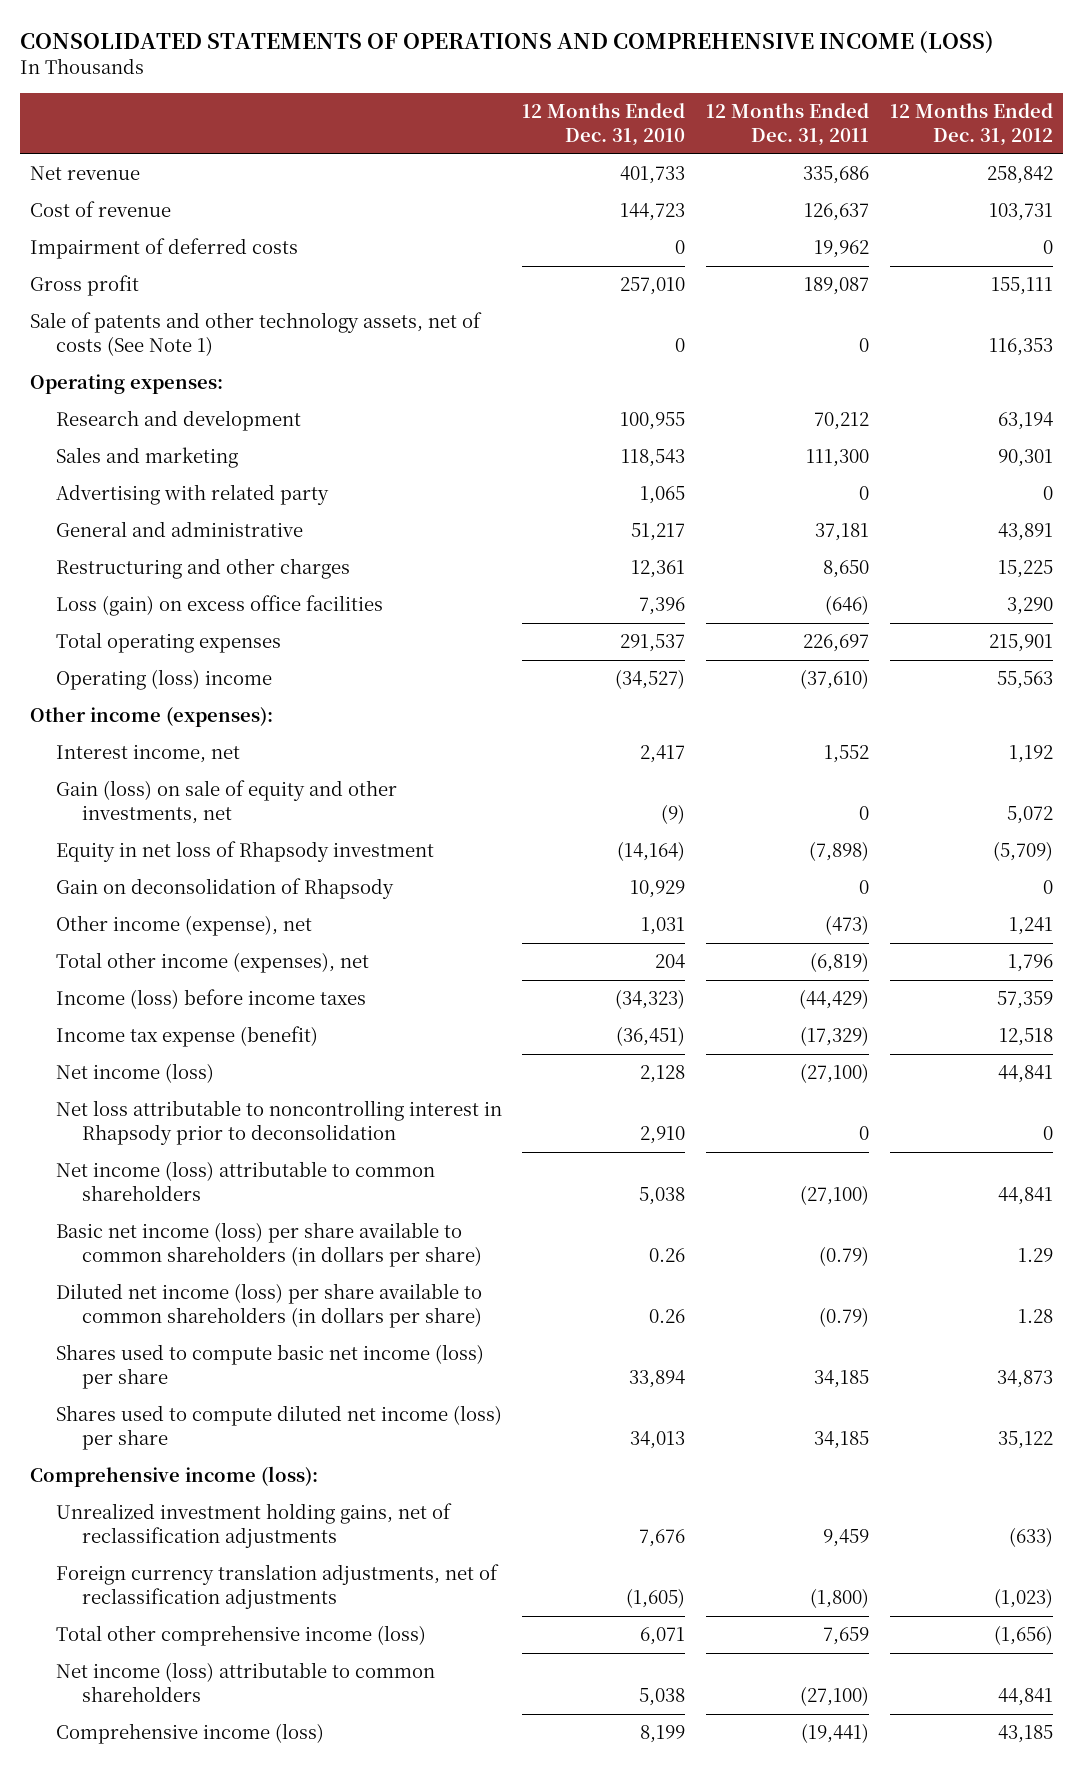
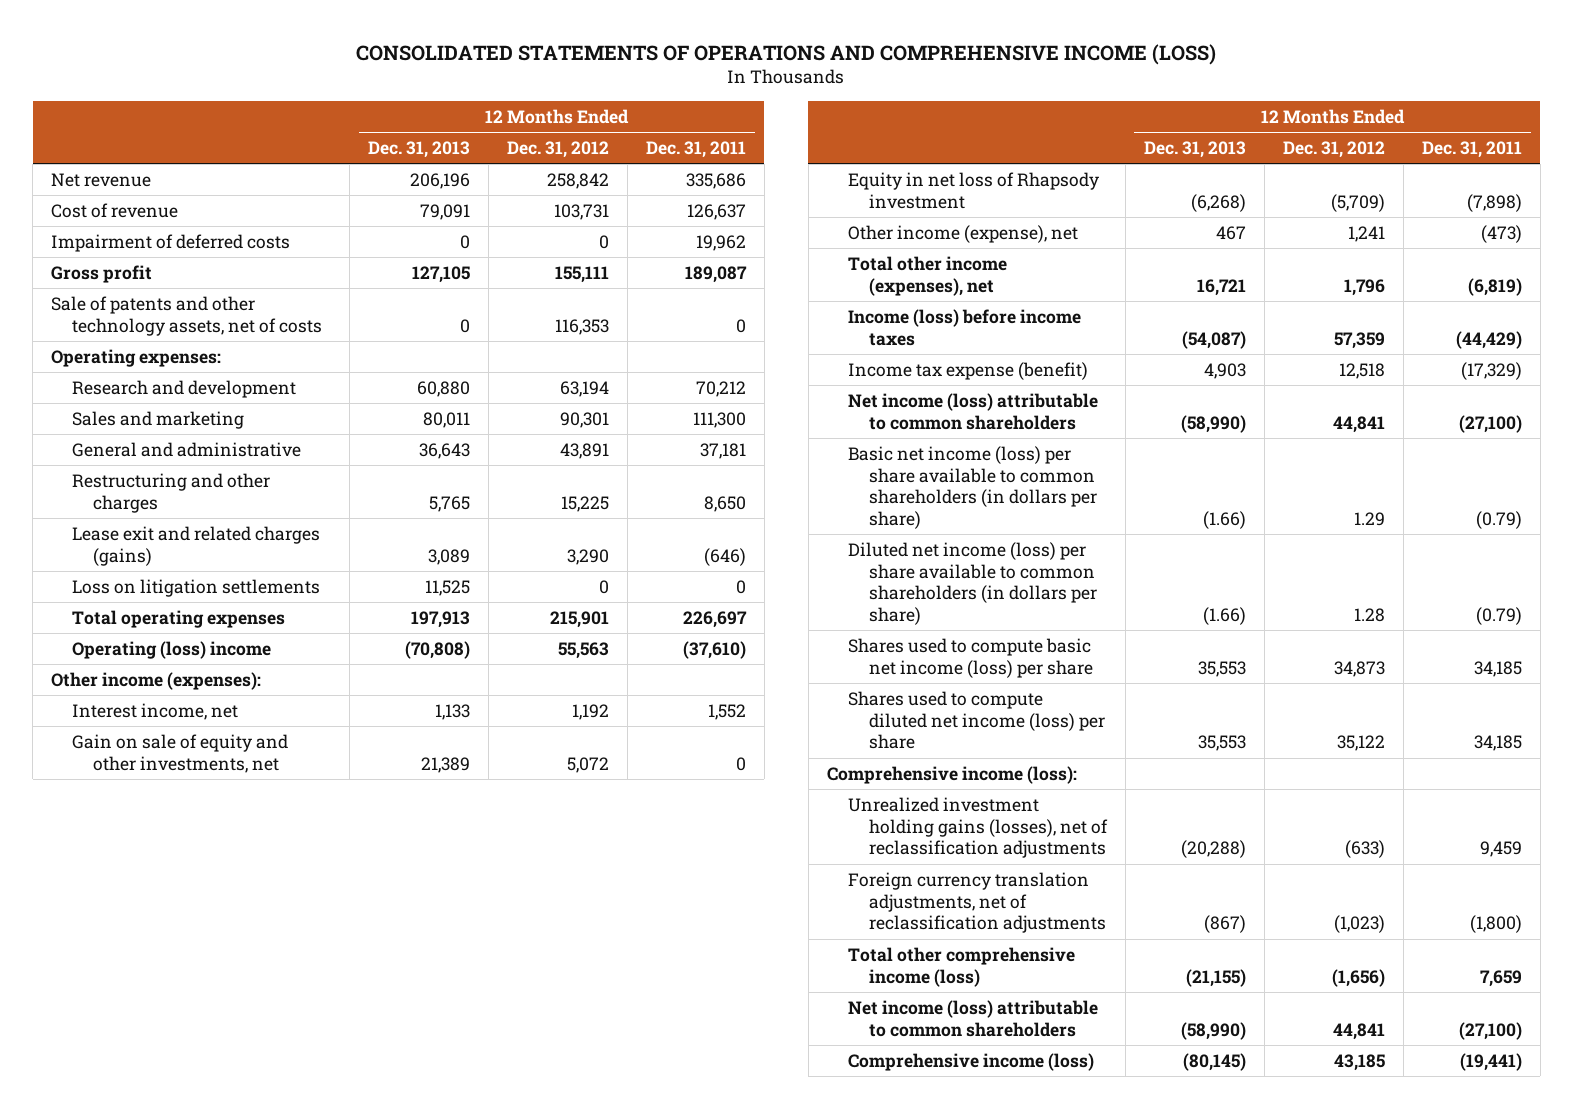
- | 12 Months Ended Dec. 31, 2010 | 12 Months Ended Dec. 31, 2011 | 12 Months Ended Dec. 31, 2012
+ | 12 Months Ended Dec. 31, 2013 | 12 Months Ended Dec. 31, 2012 | 12 Months Ended Dec. 31, 2011
- Sale of patents and other technology assets, net of costs (See Note 1) | 0 | 0 | 116,353
+ Sale of patents and other technology assets, net of costs | 0 | 116,353 | 0
- Advertising with related party | 1,065 | 0 | 0
- Loss (gain) on excess office facilities | 7,396 | (646) | 3,290
+ Lease exit and related charges (gains) | 3,089 | 3,290 | (646)
+ Loss on litigation settlements | 11,525 | 0 | 0
- Gain (loss) on sale of equity and other investments, net | (9) | 0 | 5,072
+ Gain on sale of equity and other investments, net | 21,389 | 5,072 | 0
- Gain on deconsolidation of Rhapsody | 10,929 | 0 | 0
- Net income (loss) | 2,128 | (27,100) | 44,841
- Net loss attributable to noncontrolling interest in Rhapsody prior to deconsolidation | 2,910 | 0 | 0
- Unrealized investment holding gains, net of reclassification adjustments | 7,676 | 9,459 | (633)
+ Unrealized investment holding gains (losses), net of reclassification adjustments | (20,288) | (633) | 9,459

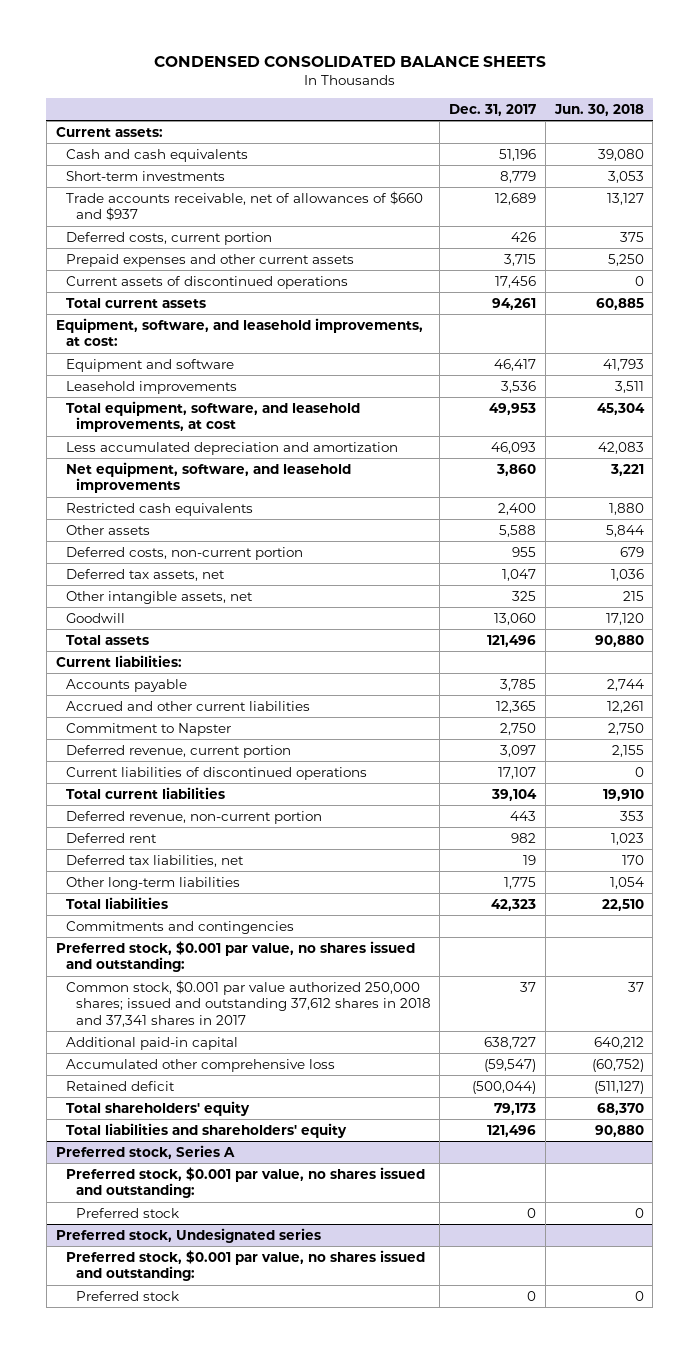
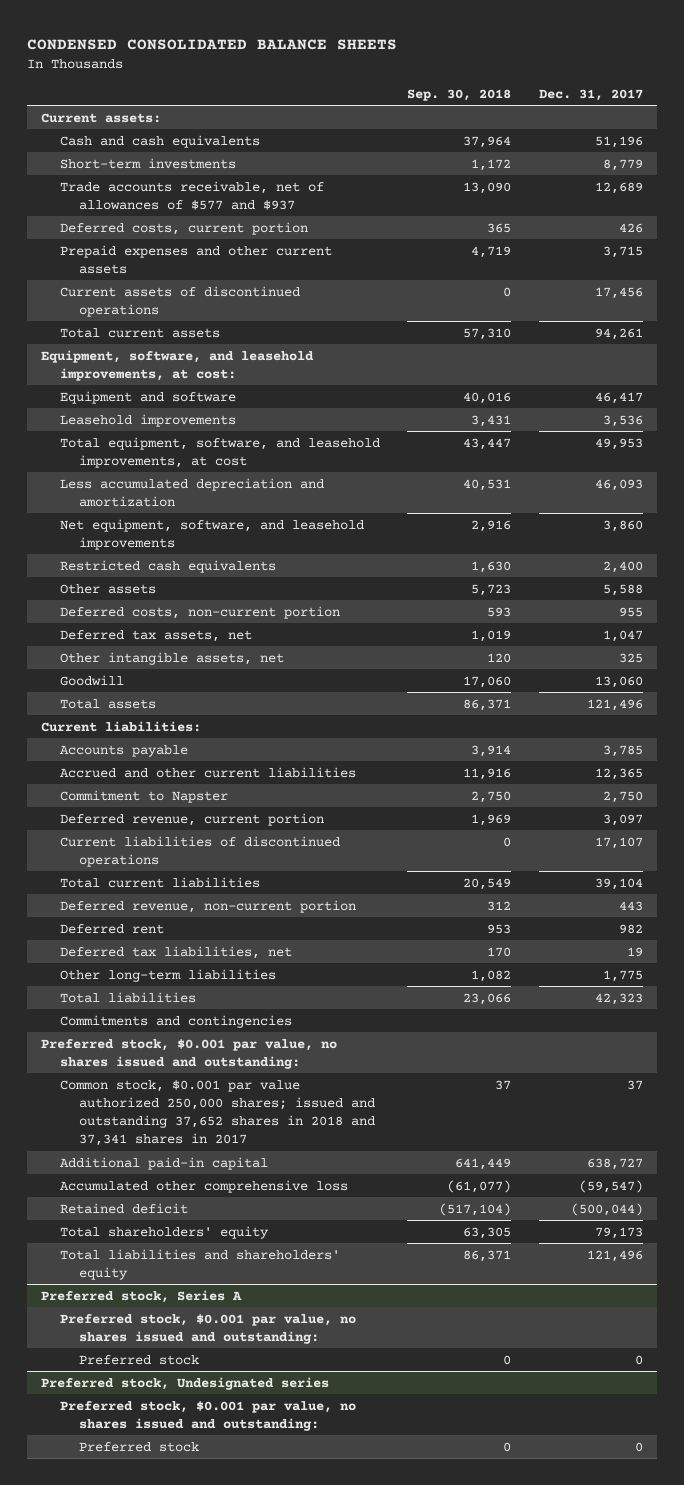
- | Dec. 31, 2017 | Jun. 30, 2018
+ | Sep. 30, 2018 | Dec. 31, 2017
- Trade accounts receivable, net of allowances of $660 and $937 | 12,689 | 13,127
+ Trade accounts receivable, net of allowances of $577 and $937 | 13,090 | 12,689
- Common stock, $0.001 par value authorized 250,000 shares; issued and outstanding 37,612 shares in 2018 and 37,341 shares in 2017 | 37 | 37
+ Common stock, $0.001 par value authorized 250,000 shares; issued and outstanding 37,652 shares in 2018 and 37,341 shares in 2017 | 37 | 37

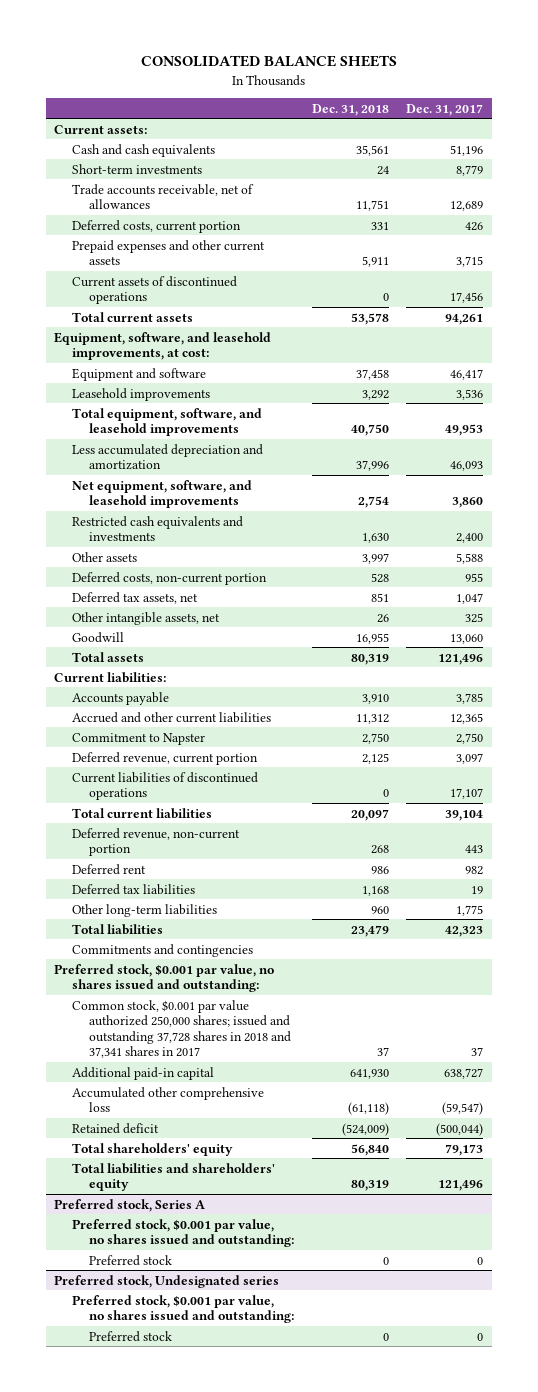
- CONDENSED CONSOLIDATED BALANCE SHEETS
+ CONSOLIDATED BALANCE SHEETS
- | Sep. 30, 2018 | Dec. 31, 2017
+ | Dec. 31, 2018 | Dec. 31, 2017
- Trade accounts receivable, net of allowances of $577 and $937 | 13,090 | 12,689
+ Trade accounts receivable, net of allowances | 11,751 | 12,689
- Total equipment, software, and leasehold improvements, at cost | 43,447 | 49,953
+ Total equipment, software, and leasehold improvements | 40,750 | 49,953
- Restricted cash equivalents | 1,630 | 2,400
+ Restricted cash equivalents and investments | 1,630 | 2,400
- Deferred tax liabilities, net | 170 | 19
+ Deferred tax liabilities | 1,168 | 19
- Common stock, $0.001 par value authorized 250,000 shares; issued and outstanding 37,652 shares in 2018 and 37,341 shares in 2017 | 37 | 37
+ Common stock, $0.001 par value authorized 250,000 shares; issued and outstanding 37,728 shares in 2018 and 37,341 shares in 2017 | 37 | 37

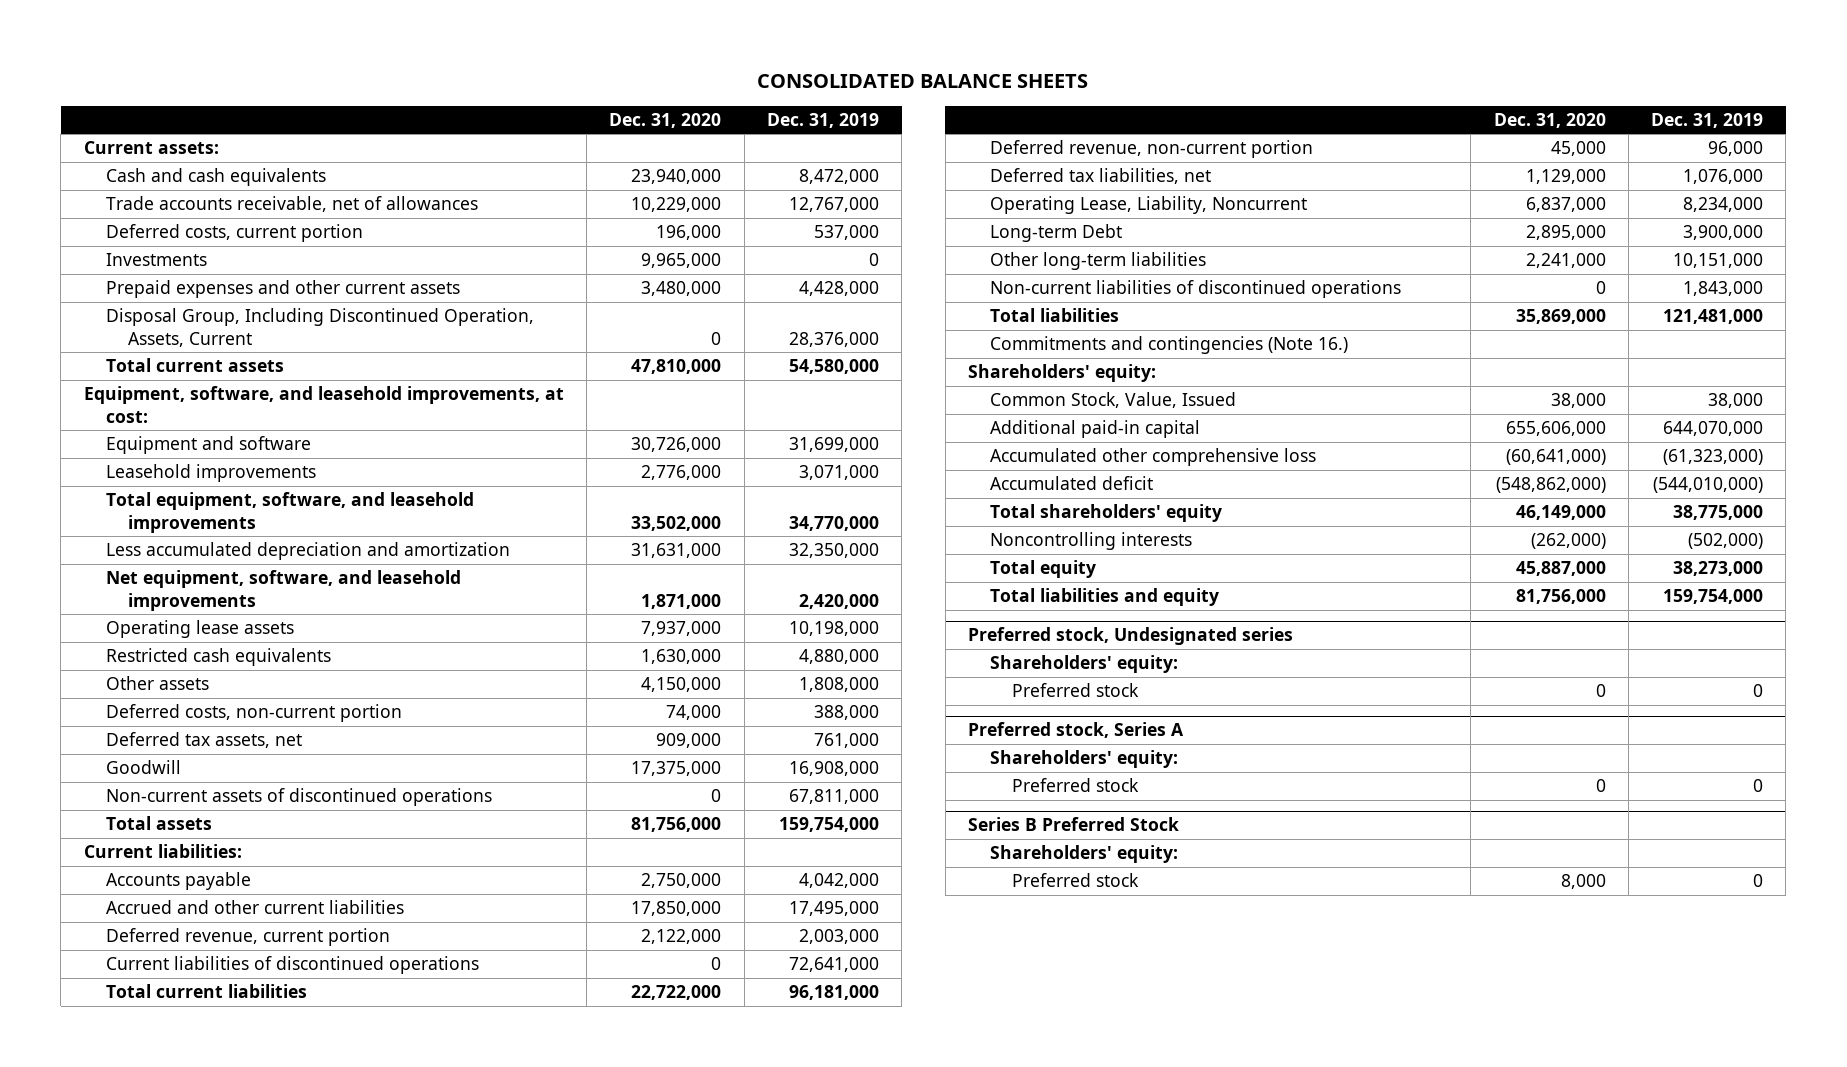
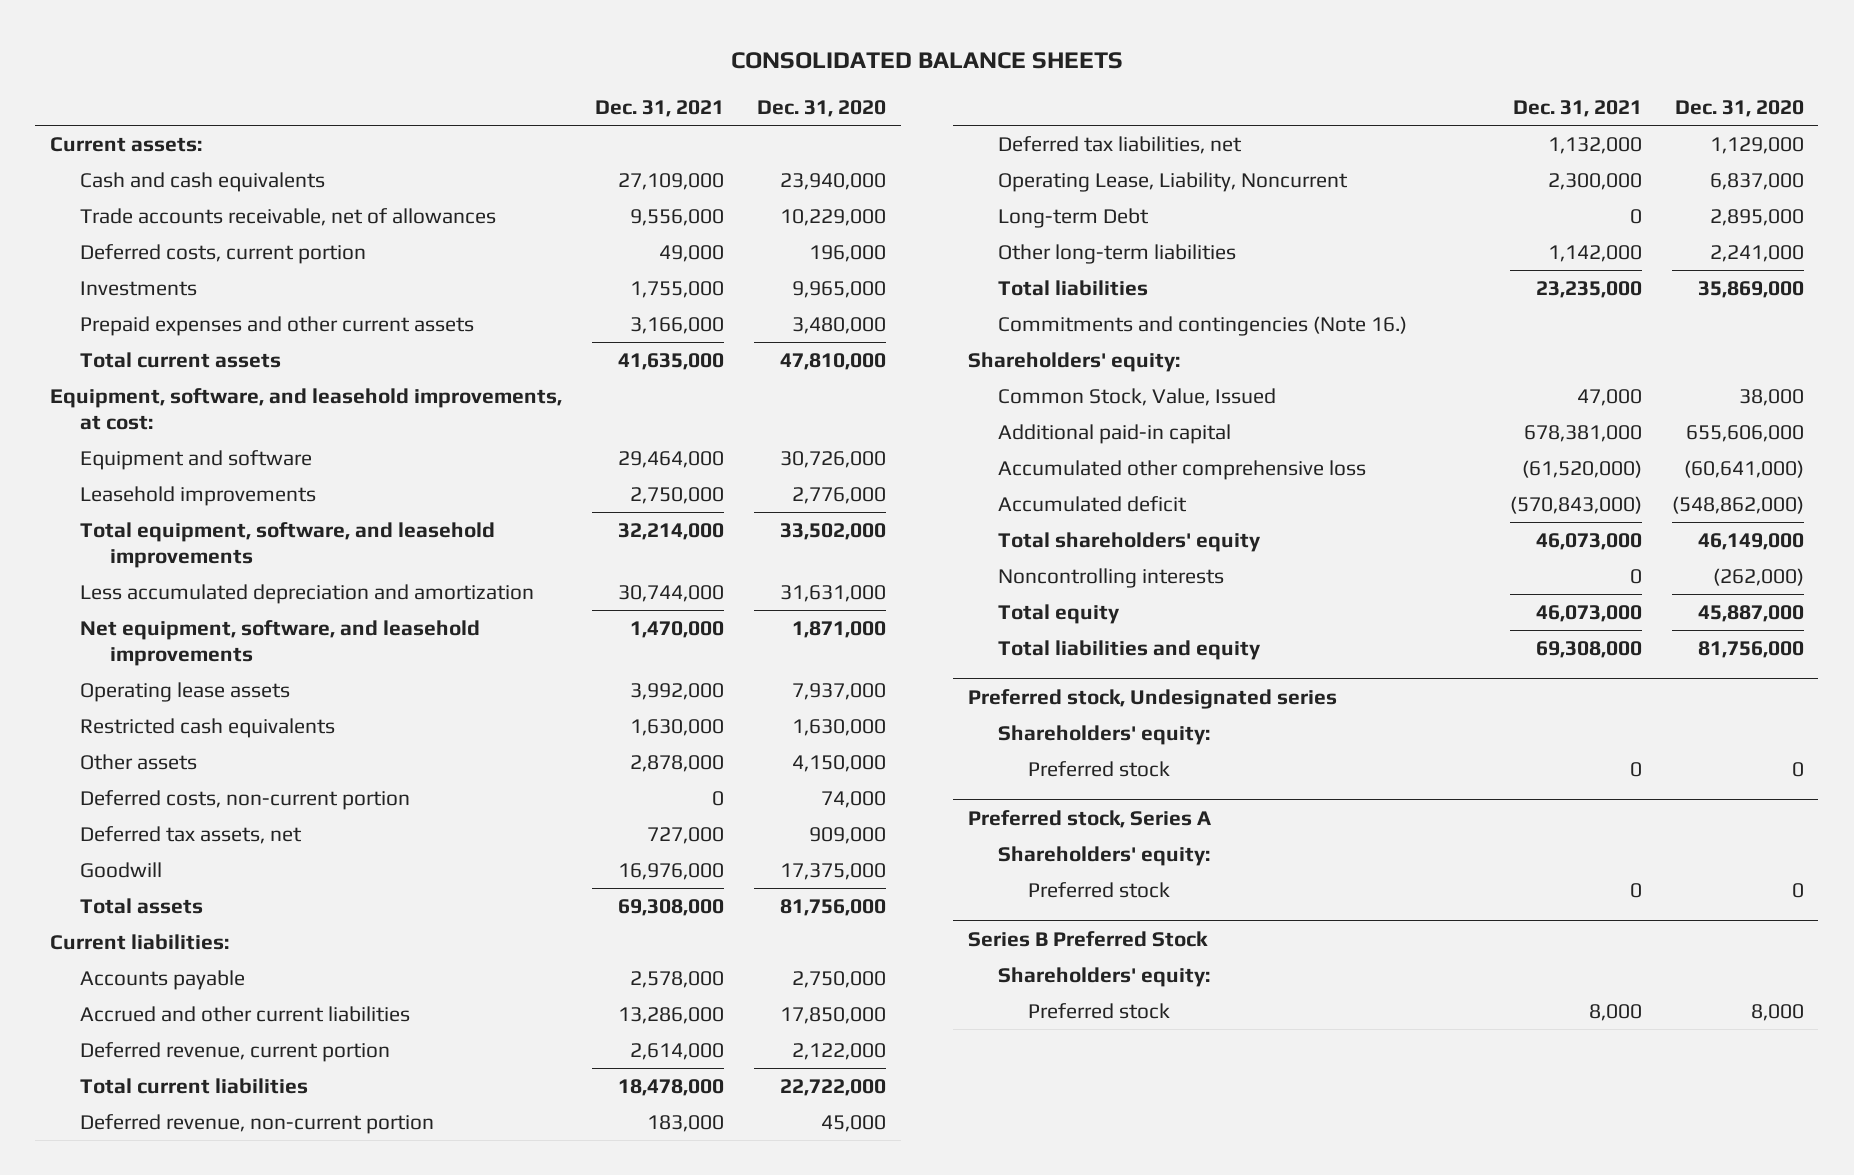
- | Dec. 31, 2020 | Dec. 31, 2019
+ | Dec. 31, 2021 | Dec. 31, 2020
- Disposal Group, Including Discontinued Operation, Assets, Current | 0 | 28,376,000
- Non-current assets of discontinued operations | 0 | 67,811,000
- Current liabilities of discontinued operations | 0 | 72,641,000
- Non-current liabilities of discontinued operations | 0 | 1,843,000

